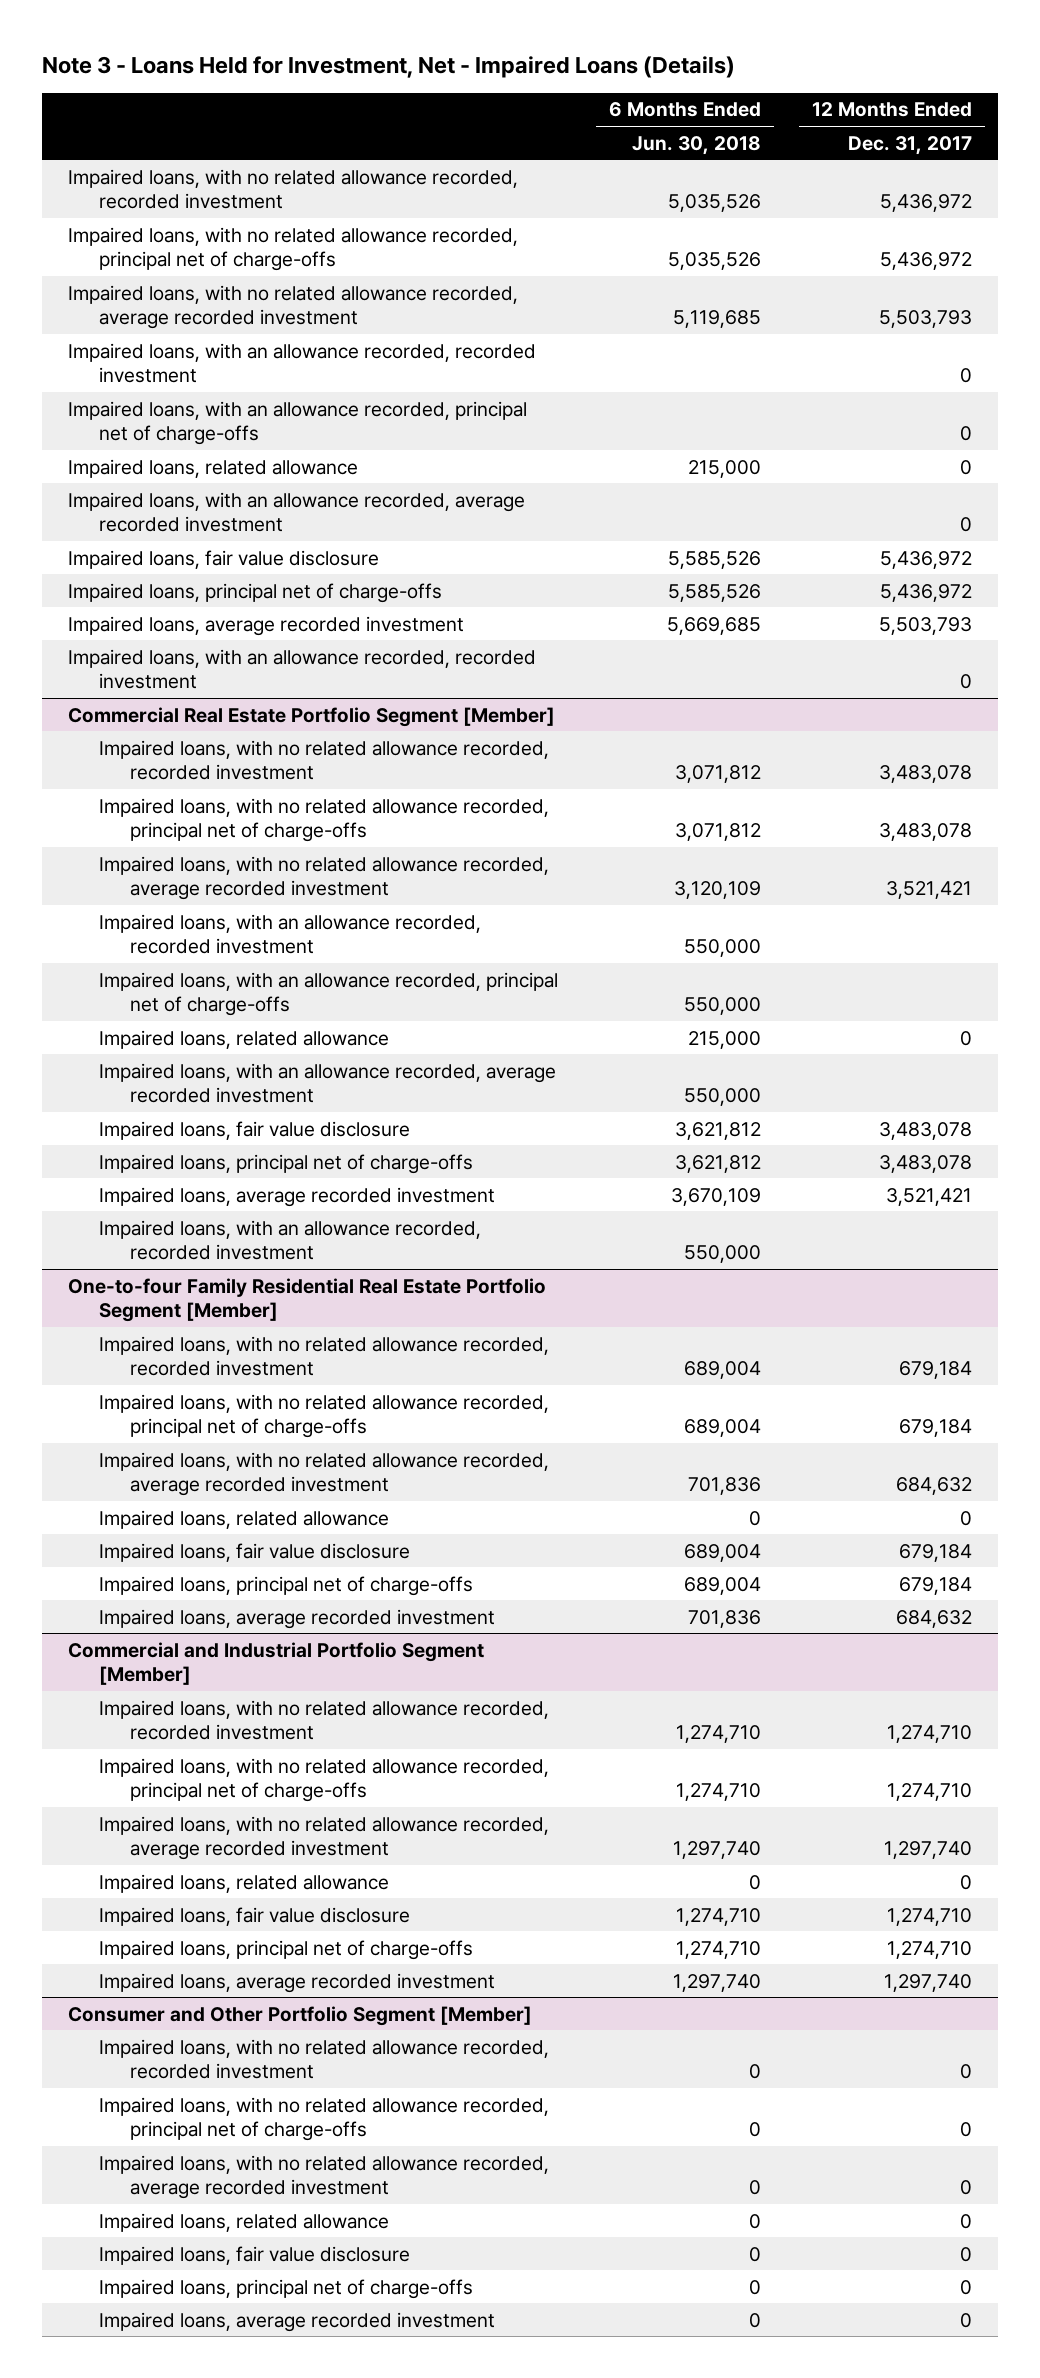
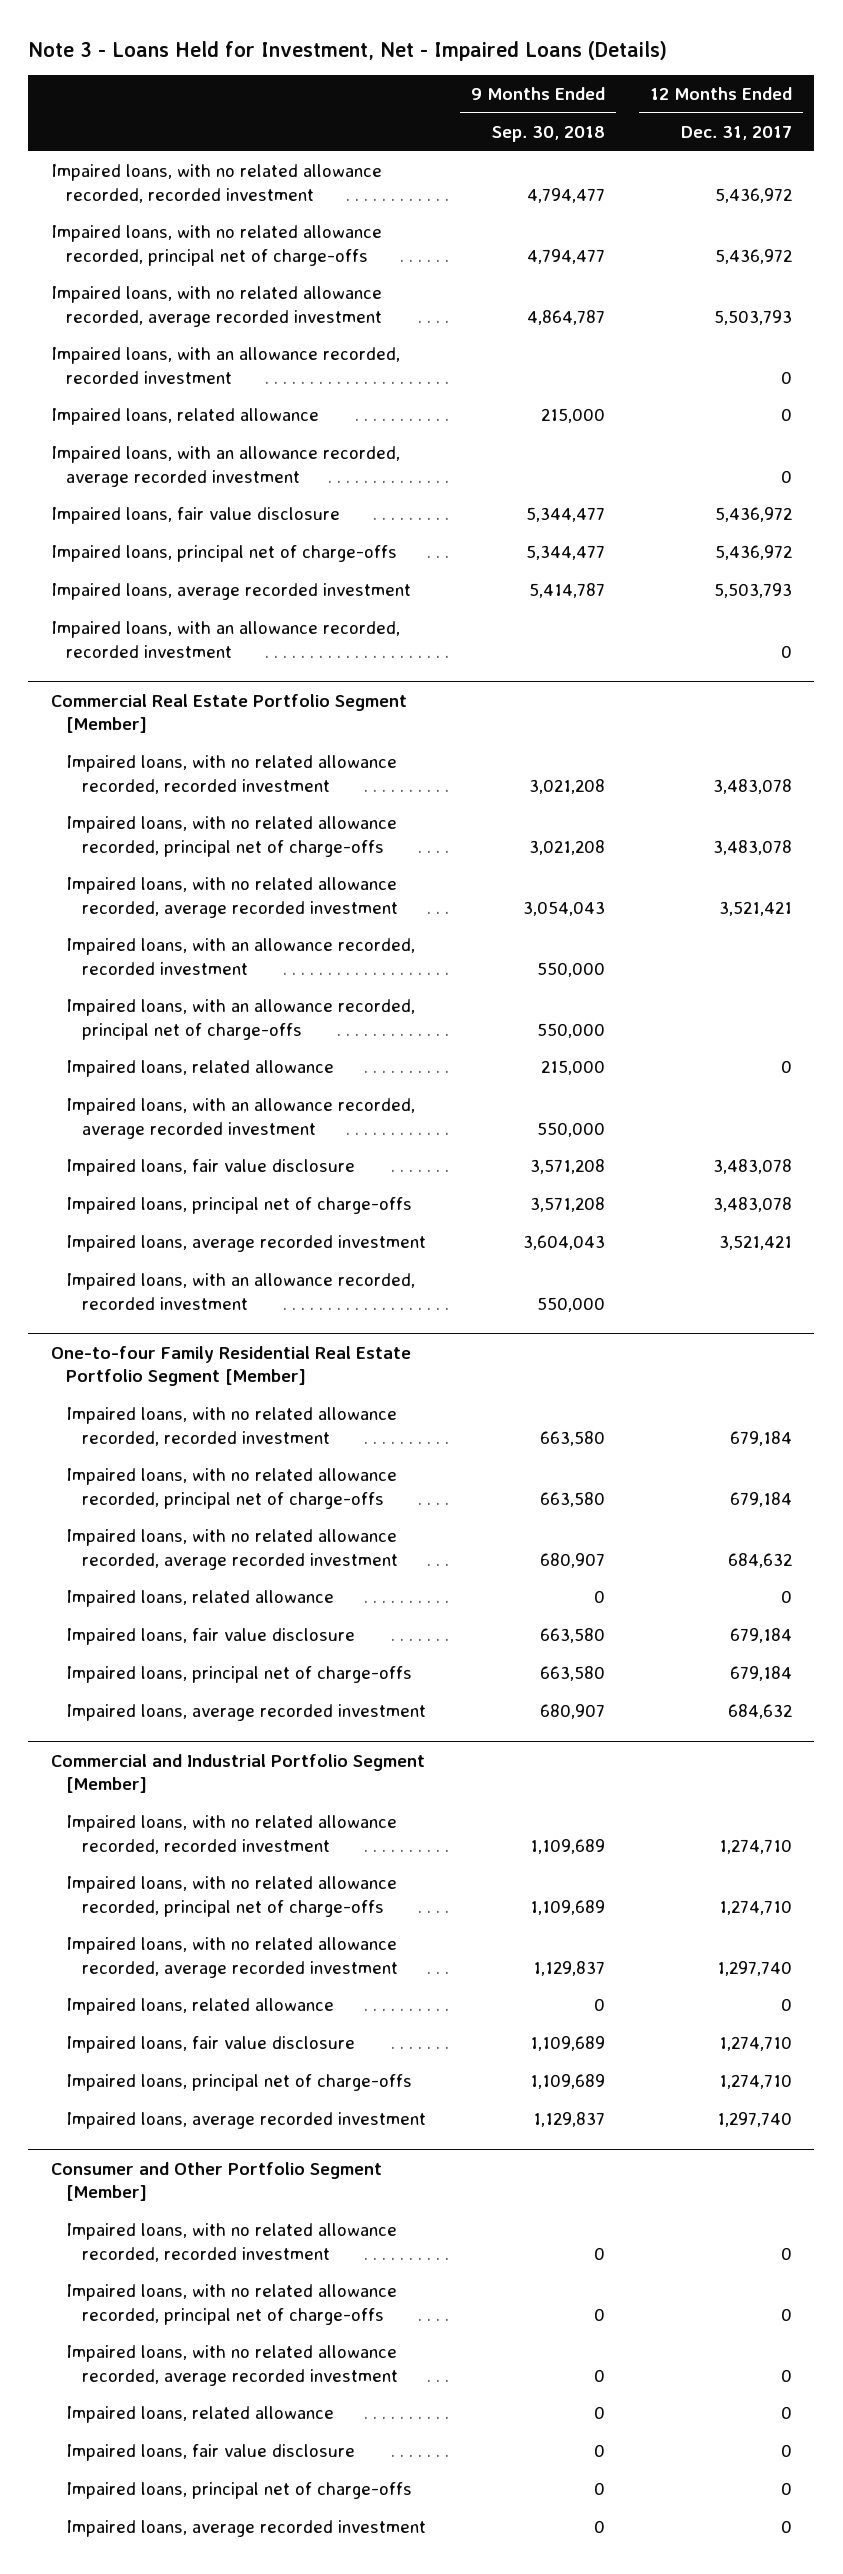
- | 6 Months Ended Jun. 30, 2018 | 12 Months Ended Dec. 31, 2017
+ | 9 Months Ended Sep. 30, 2018 | 12 Months Ended Dec. 31, 2017
- Impaired loans, with an allowance recorded, principal net of charge-offs | | 0

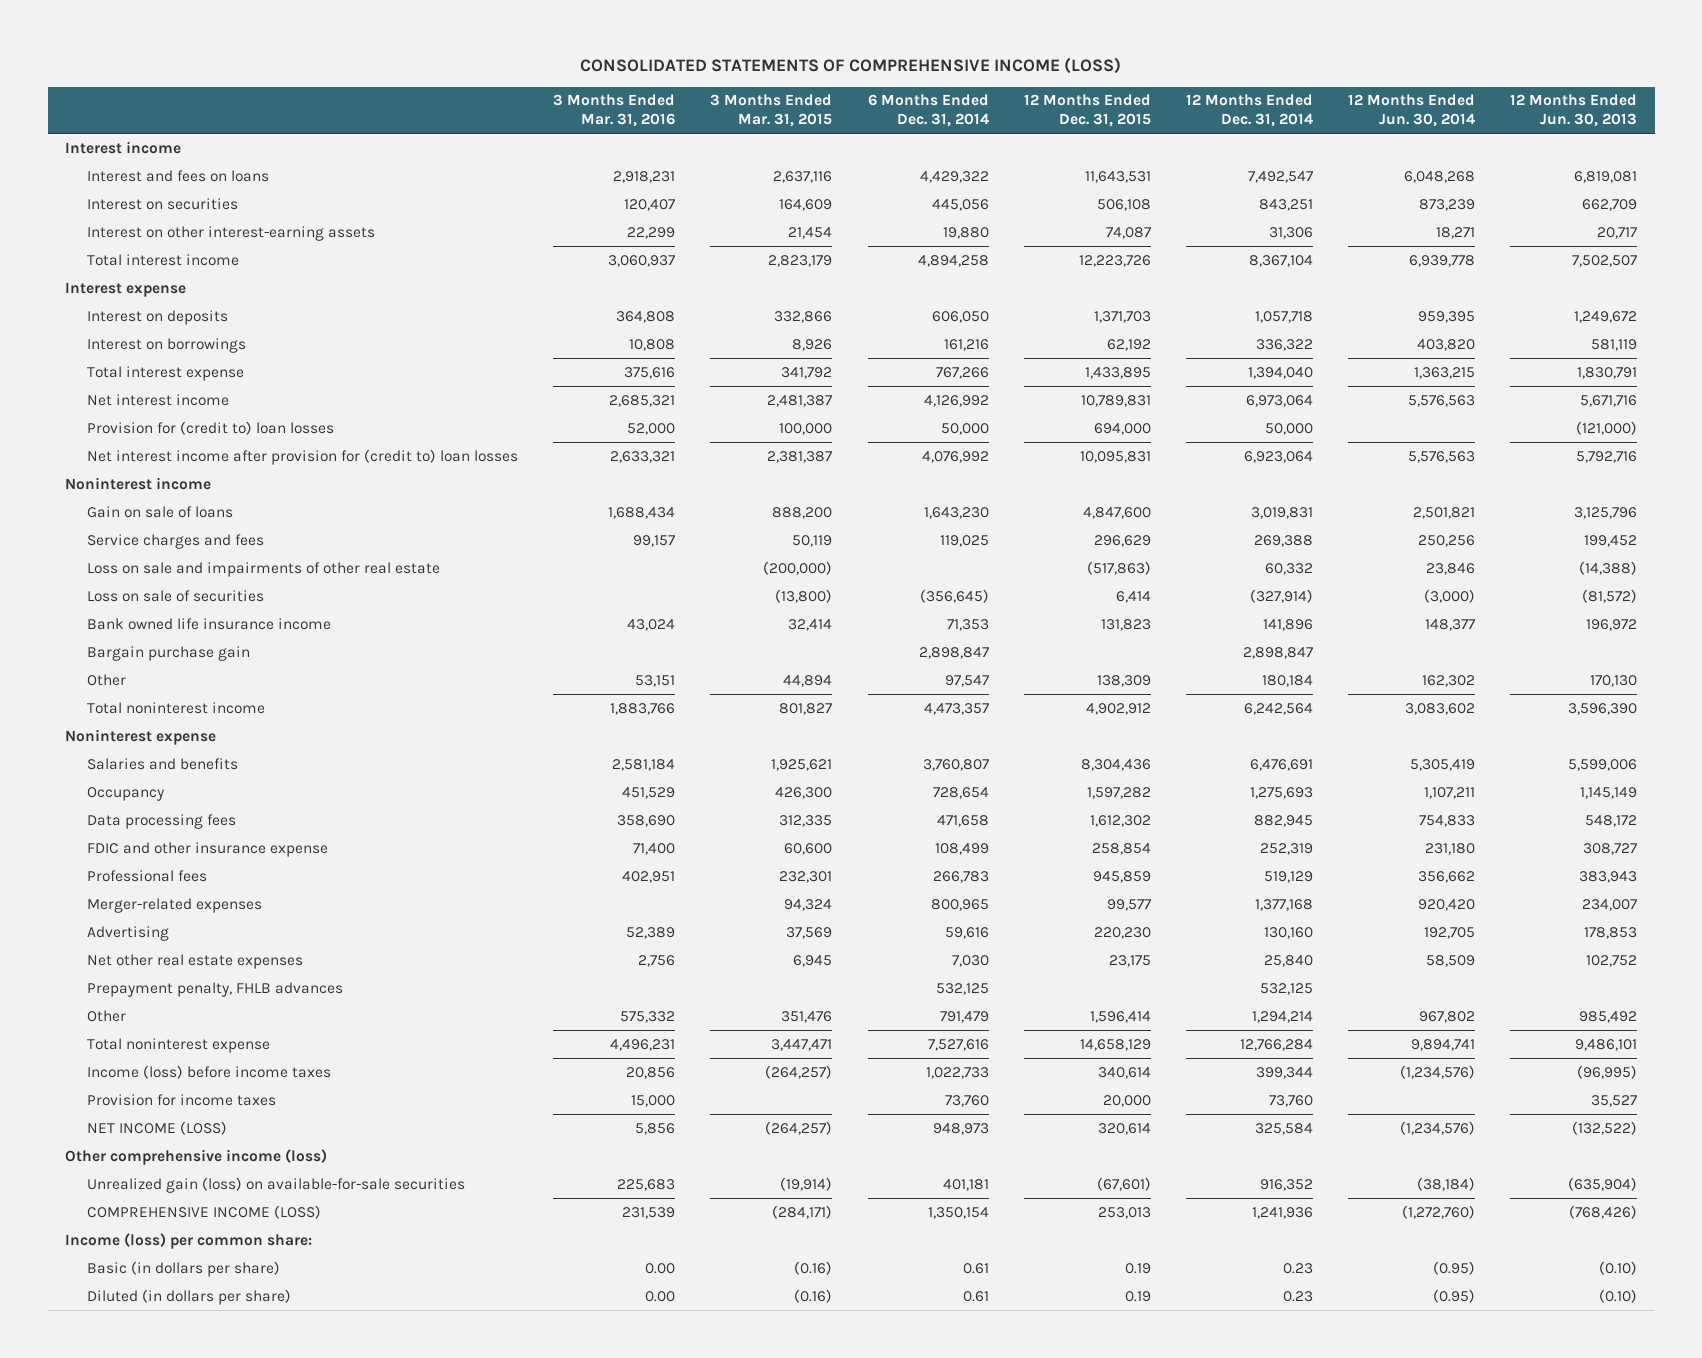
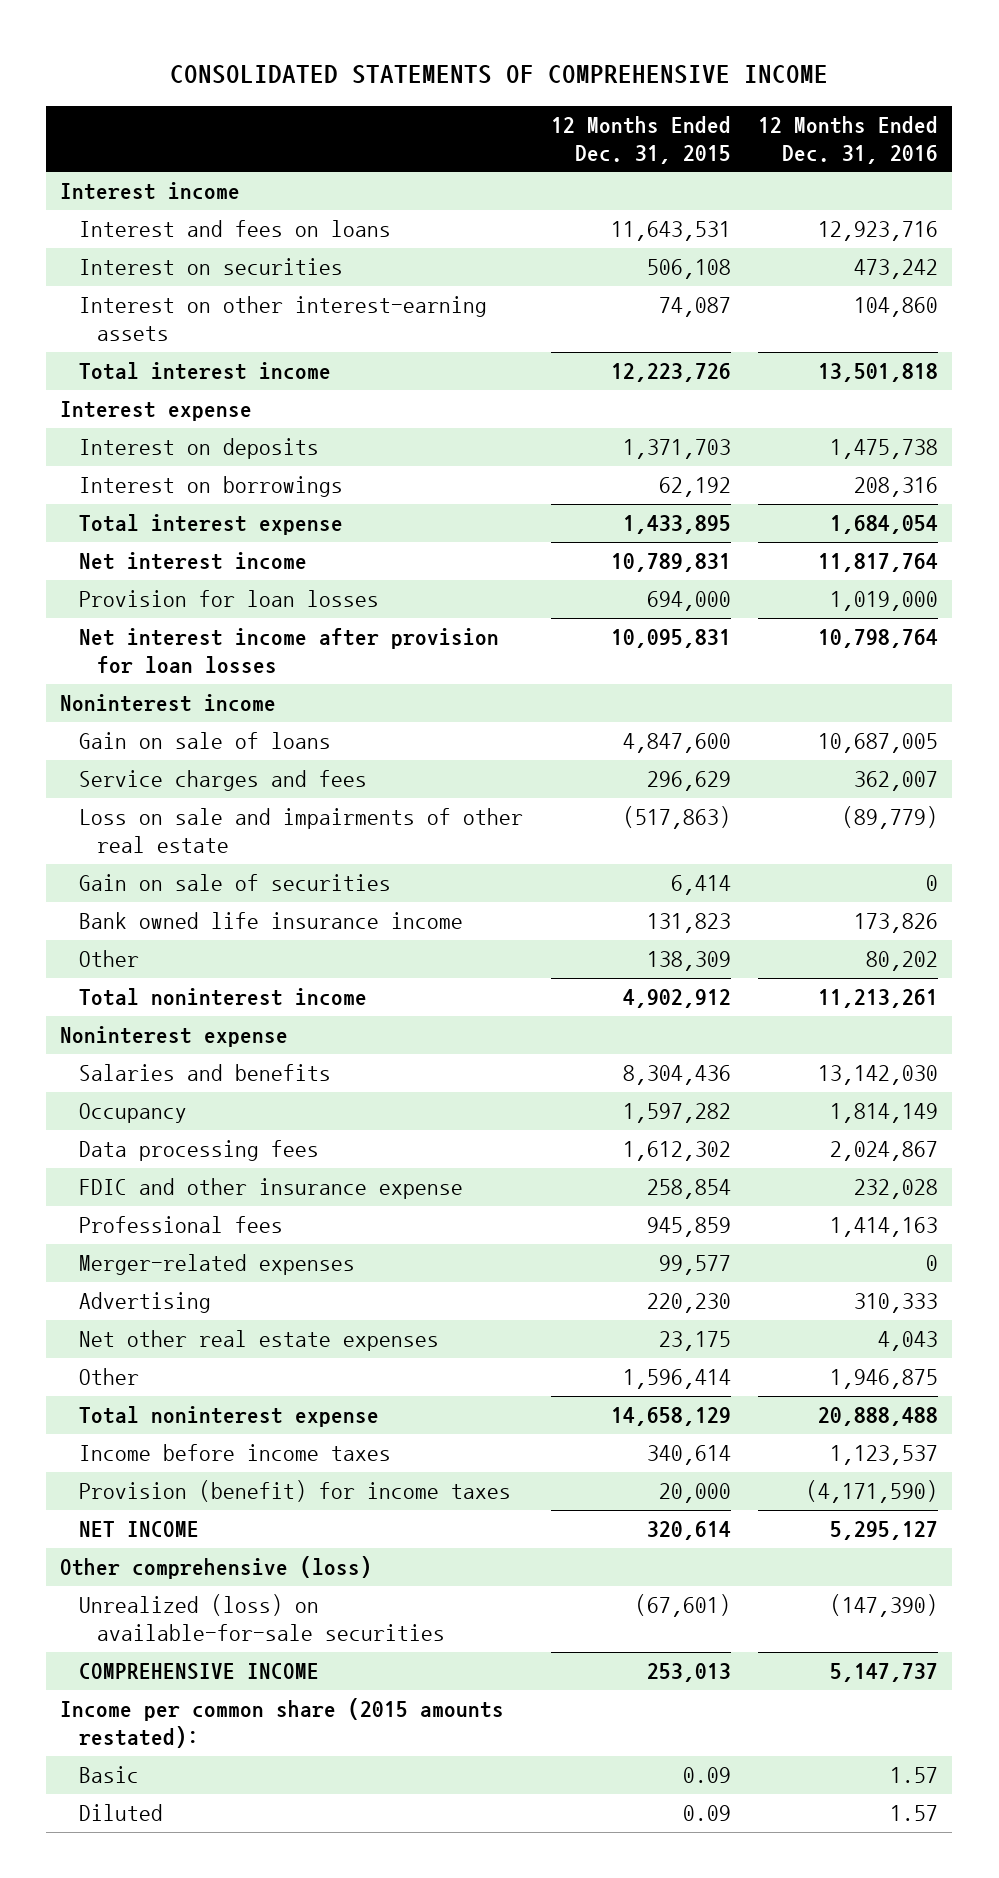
- CONSOLIDATED STATEMENTS OF COMPREHENSIVE INCOME (LOSS)
+ CONSOLIDATED STATEMENTS OF COMPREHENSIVE INCOME
- | 3 Months Ended Mar. 31, 2016 | 3 Months Ended Mar. 31, 2015 | 6 Months Ended Dec. 31, 2014 | 12 Months Ended Dec. 31, 2015 | 12 Months Ended Dec. 31, 2014 | 12 Months Ended Jun. 30, 2014 | 12 Months Ended Jun. 30, 2013
+ | 12 Months Ended Dec. 31, 2015 | 12 Months Ended Dec. 31, 2016
- Provision for (credit to) loan losses | 52,000 | 100,000 | 50,000 | 694,000 | 50,000 | | (121,000)
- Net interest income after provision for (credit to) loan losses | 2,633,321 | 2,381,387 | 4,076,992 | 10,095,831 | 6,923,064 | 5,576,563 | 5,792,716
+ Provision for loan losses | 694,000 | 1,019,000
+ Net interest income after provision for loan losses | 10,095,831 | 10,798,764
- Loss on sale of securities | | (13,800) | (356,645) | 6,414 | (327,914) | (3,000) | (81,572)
+ Gain on sale of securities | 6,414 | 0
- Bargain purchase gain | | | 2,898,847 | | 2,898,847 | |
- Prepayment penalty, FHLB advances | | | 532,125 | | 532,125 | |
- Income (loss) before income taxes | 20,856 | (264,257) | 1,022,733 | 340,614 | 399,344 | (1,234,576) | (96,995)
- Provision for income taxes | 15,000 | | 73,760 | 20,000 | 73,760 | | 35,527
- NET INCOME (LOSS) | 5,856 | (264,257) | 948,973 | 320,614 | 325,584 | (1,234,576) | (132,522)
- Other comprehensive income (loss)
- Unrealized gain (loss) on available-for-sale securities | 225,683 | (19,914) | 401,181 | (67,601) | 916,352 | (38,184) | (635,904)
- COMPREHENSIVE INCOME (LOSS) | 231,539 | (284,171) | 1,350,154 | 253,013 | 1,241,936 | (1,272,760) | (768,426)
- Income (loss) per common share:
- Basic (in dollars per share) | 0.00 | (0.16) | 0.61 | 0.19 | 0.23 | (0.95) | (0.10)
- Diluted (in dollars per share) | 0.00 | (0.16) | 0.61 | 0.19 | 0.23 | (0.95) | (0.10)
+ Income before income taxes | 340,614 | 1,123,537
+ Provision (benefit) for income taxes | 20,000 | (4,171,590)
+ NET INCOME | 320,614 | 5,295,127
+ Other comprehensive (loss)
+ Unrealized (loss) on available-for-sale securities | (67,601) | (147,390)
+ COMPREHENSIVE INCOME | 253,013 | 5,147,737
+ Income per common share (2015 amounts restated):
+ Basic | 0.09 | 1.57
+ Diluted | 0.09 | 1.57

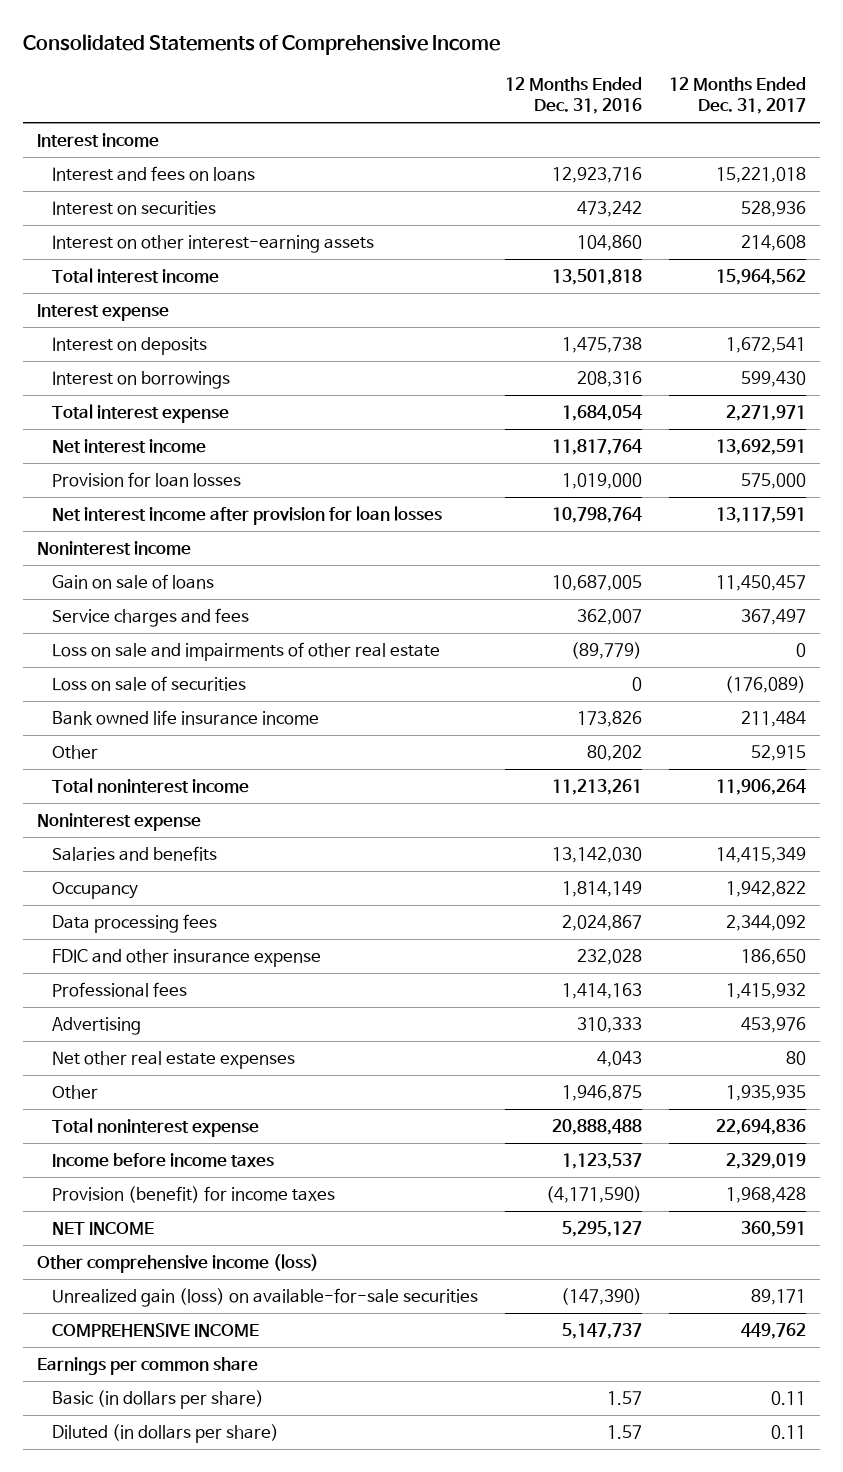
- CONSOLIDATED STATEMENTS OF COMPREHENSIVE INCOME
+ Consolidated Statements of Comprehensive Income
- | 12 Months Ended Dec. 31, 2015 | 12 Months Ended Dec. 31, 2016
+ | 12 Months Ended Dec. 31, 2016 | 12 Months Ended Dec. 31, 2017
- Gain on sale of securities | 6,414 | 0
+ Loss on sale of securities | 0 | (176,089)
- Merger-related expenses | 99,577 | 0
- Other comprehensive (loss)
- Unrealized (loss) on available-for-sale securities | (67,601) | (147,390)
+ Other comprehensive income (loss)
+ Unrealized gain (loss) on available-for-sale securities | (147,390) | 89,171
- Income per common share (2015 amounts restated):
- Basic | 0.09 | 1.57
- Diluted | 0.09 | 1.57
+ Earnings per common share
+ Basic (in dollars per share) | 1.57 | 0.11
+ Diluted (in dollars per share) | 1.57 | 0.11

